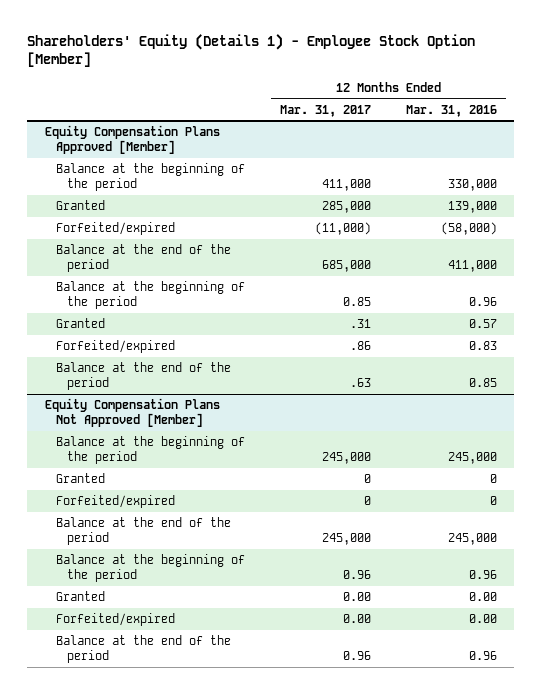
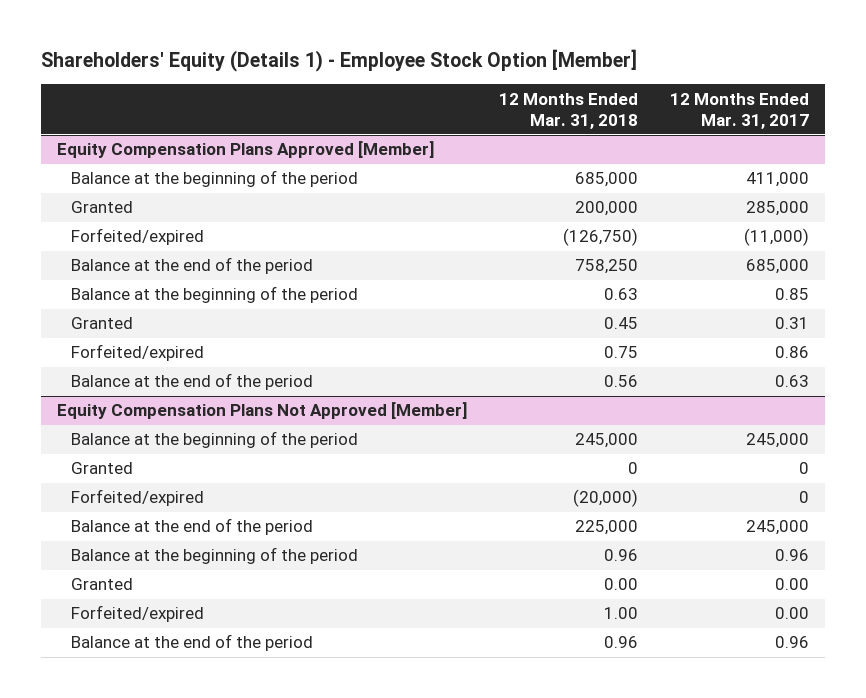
- | 12 Months Ended Mar. 31, 2017 | 12 Months Ended Mar. 31, 2016
+ | 12 Months Ended Mar. 31, 2018 | 12 Months Ended Mar. 31, 2017
@ Equity Compensation Plans Approved [Member]
- Granted | .31 | 0.57
- Forfeited/expired | .86 | 0.83
- Balance at the end of the period | .63 | 0.85
+ Granted | 0.45 | 0.31
+ Forfeited/expired | 0.75 | 0.86
+ Balance at the end of the period | 0.56 | 0.63

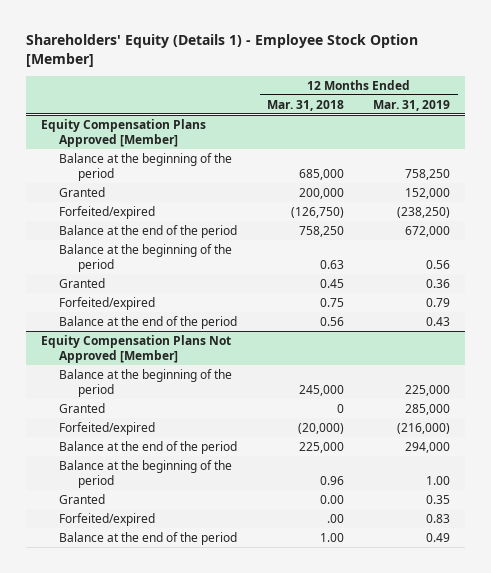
- | 12 Months Ended Mar. 31, 2018 | 12 Months Ended Mar. 31, 2017
+ | 12 Months Ended Mar. 31, 2018 | 12 Months Ended Mar. 31, 2019
@ Equity Compensation Plans Not Approved [Member]
- Forfeited/expired | 1.00 | 0.00
- Balance at the end of the period | 0.96 | 0.96
+ Forfeited/expired | .00 | 0.83
+ Balance at the end of the period | 1.00 | 0.49

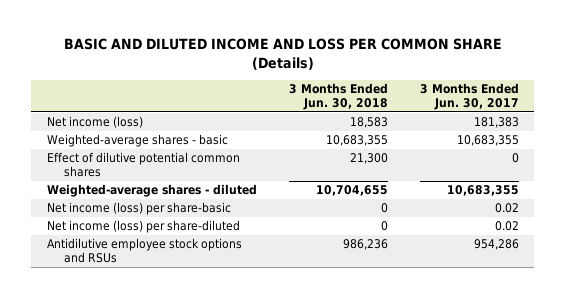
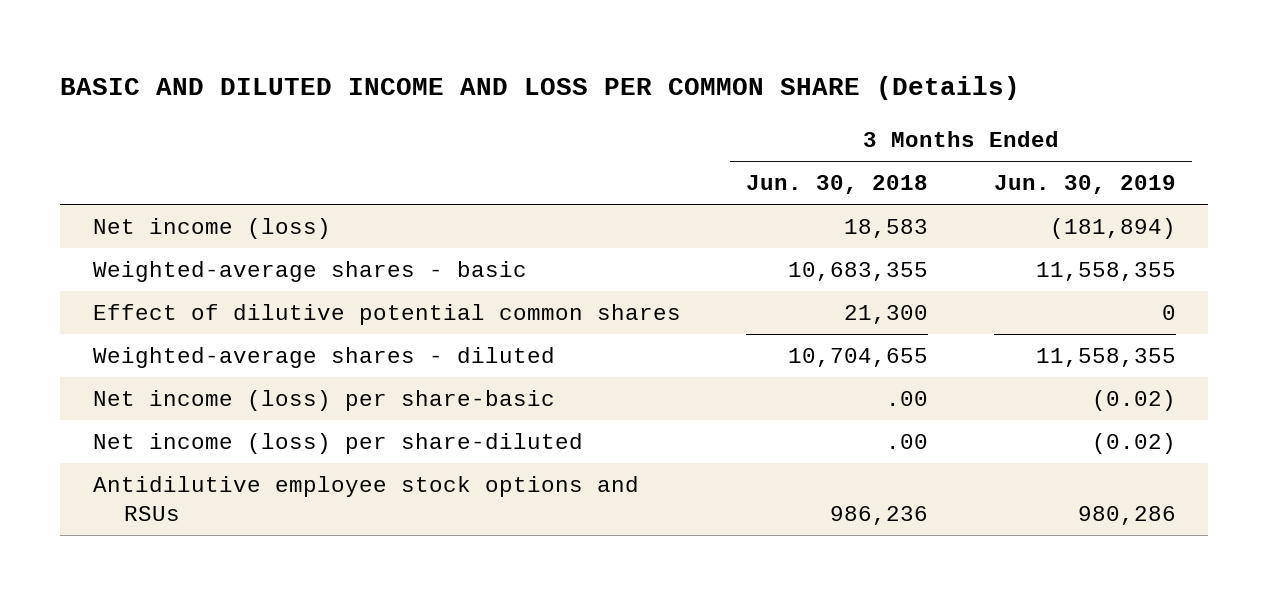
- | 3 Months Ended Jun. 30, 2018 | 3 Months Ended Jun. 30, 2017
+ | 3 Months Ended Jun. 30, 2018 | 3 Months Ended Jun. 30, 2019
- Net income (loss) per share-basic | 0 | 0.02
- Net income (loss) per share-diluted | 0 | 0.02
+ Net income (loss) per share-basic | .00 | (0.02)
+ Net income (loss) per share-diluted | .00 | (0.02)

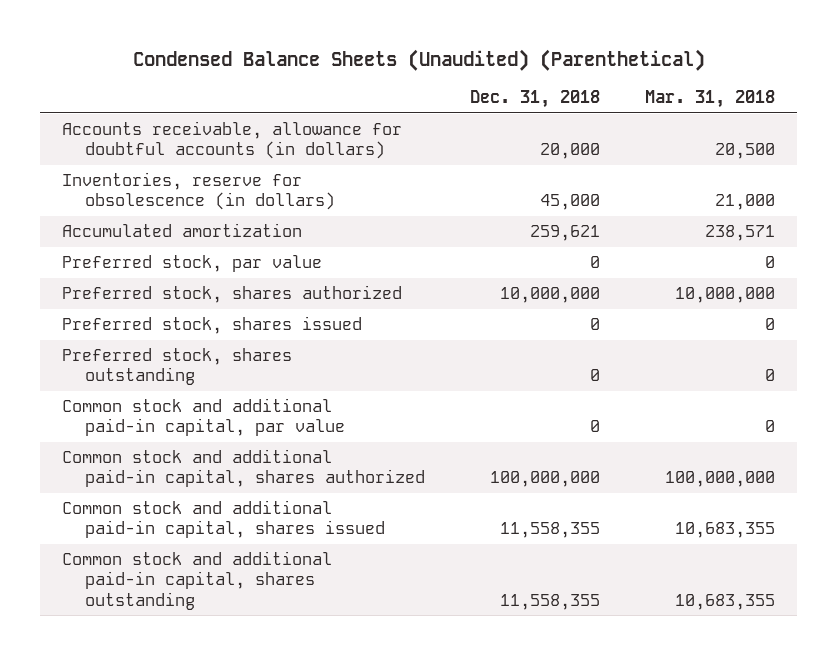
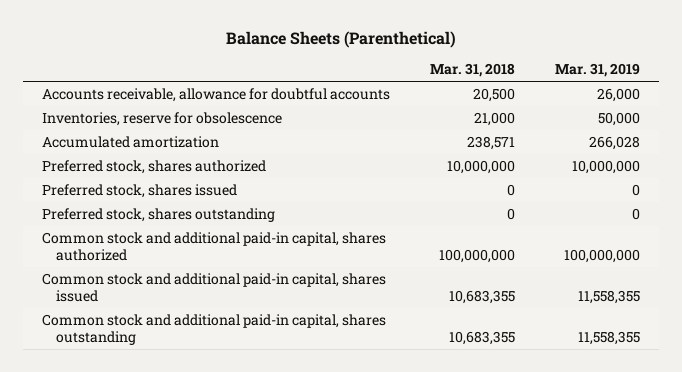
- Condensed Balance Sheets (Unaudited) (Parenthetical)
+ Balance Sheets (Parenthetical)
- | Dec. 31, 2018 | Mar. 31, 2018
+ | Mar. 31, 2018 | Mar. 31, 2019
- Accounts receivable, allowance for doubtful accounts (in dollars) | 20,000 | 20,500
- Inventories, reserve for obsolescence (in dollars) | 45,000 | 21,000
+ Accounts receivable, allowance for doubtful accounts | 20,500 | 26,000
+ Inventories, reserve for obsolescence | 21,000 | 50,000
- Preferred stock, par value | 0 | 0
- Common stock and additional paid-in capital, par value | 0 | 0

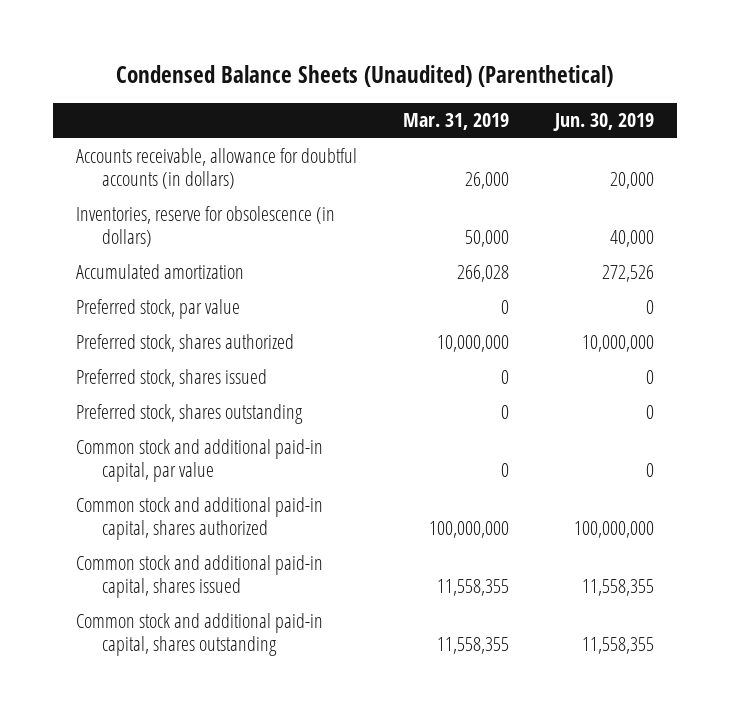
- Balance Sheets (Parenthetical)
+ Condensed Balance Sheets (Unaudited) (Parenthetical)
- | Mar. 31, 2018 | Mar. 31, 2019
+ | Mar. 31, 2019 | Jun. 30, 2019
- Accounts receivable, allowance for doubtful accounts | 20,500 | 26,000
- Inventories, reserve for obsolescence | 21,000 | 50,000
+ Accounts receivable, allowance for doubtful accounts (in dollars) | 26,000 | 20,000
+ Inventories, reserve for obsolescence (in dollars) | 50,000 | 40,000
+ Preferred stock, par value | 0 | 0
+ Common stock and additional paid-in capital, par value | 0 | 0

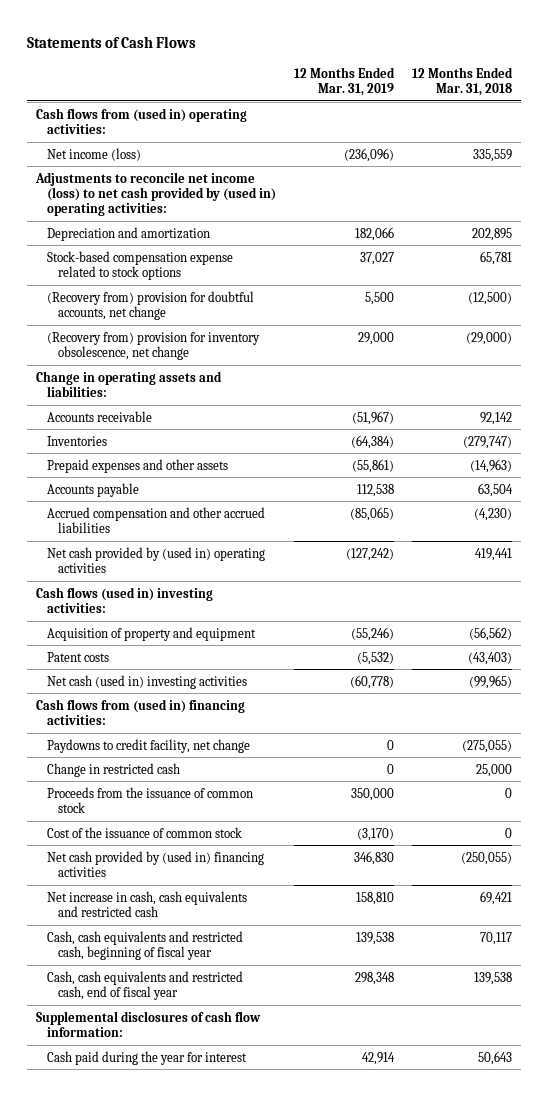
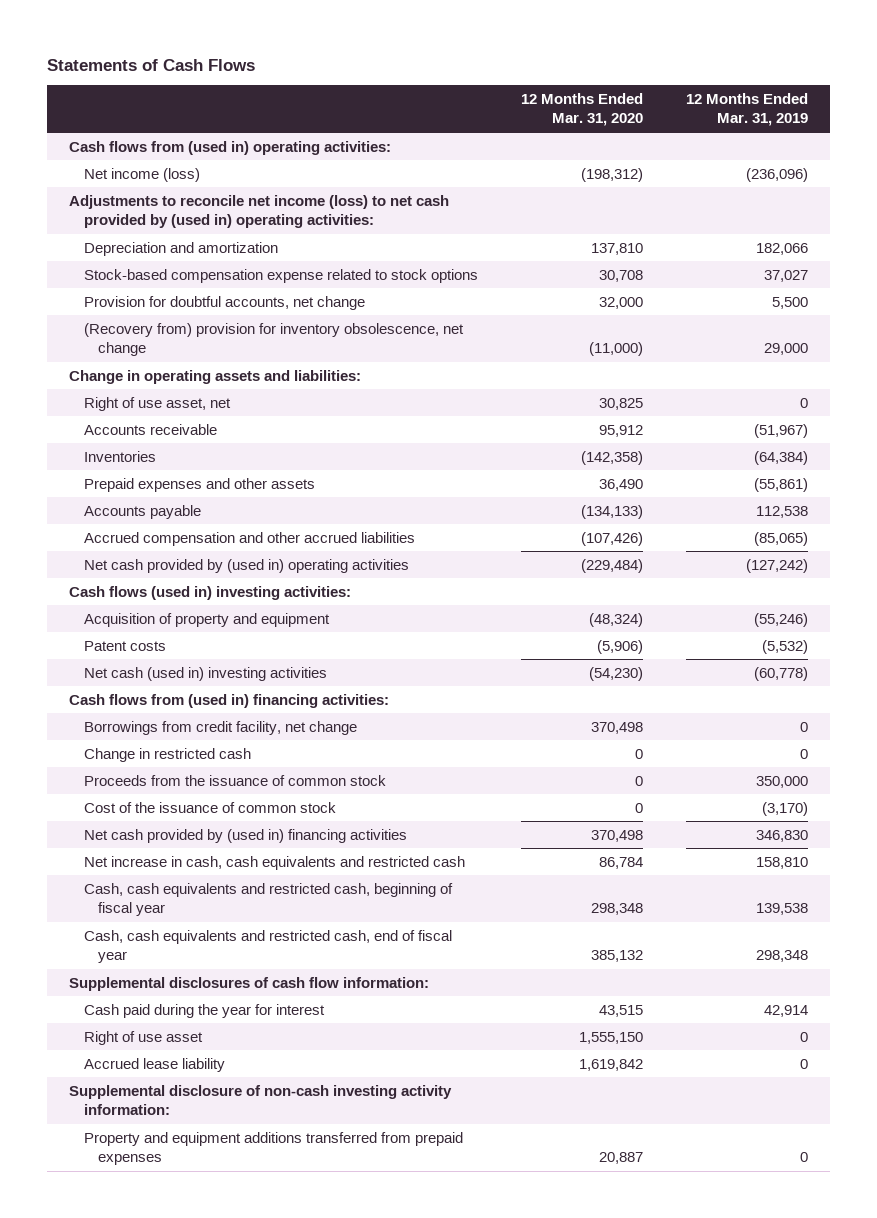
- | 12 Months Ended Mar. 31, 2019 | 12 Months Ended Mar. 31, 2018
+ | 12 Months Ended Mar. 31, 2020 | 12 Months Ended Mar. 31, 2019
- (Recovery from) provision for doubtful accounts, net change | 5,500 | (12,500)
+ Provision for doubtful accounts, net change | 32,000 | 5,500
+ Right of use asset, net | 30,825 | 0
- Paydowns to credit facility, net change | 0 | (275,055)
+ Borrowings from credit facility, net change | 370,498 | 0
+ Right of use asset | 1,555,150 | 0
+ Accrued lease liability | 1,619,842 | 0
+ Supplemental disclosure of non-cash investing activity information:
+ Property and equipment additions transferred from prepaid expenses | 20,887 | 0

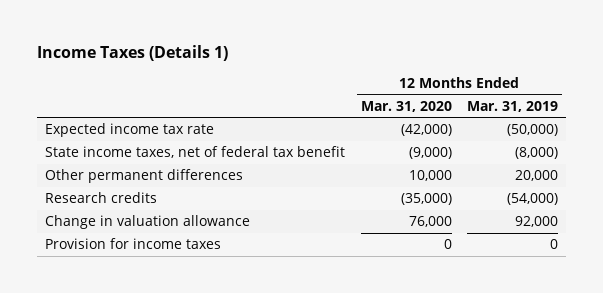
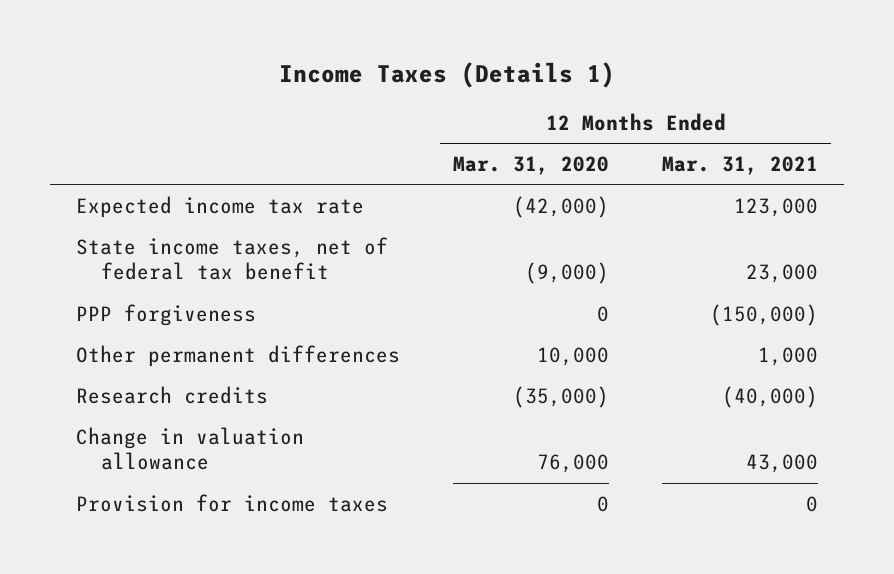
- | 12 Months Ended Mar. 31, 2020 | 12 Months Ended Mar. 31, 2019
+ | 12 Months Ended Mar. 31, 2020 | 12 Months Ended Mar. 31, 2021
+ PPP forgiveness | 0 | (150,000)

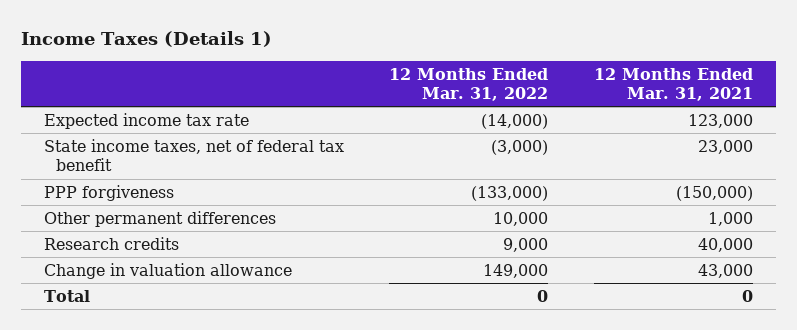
- | 12 Months Ended Mar. 31, 2020 | 12 Months Ended Mar. 31, 2021
+ | 12 Months Ended Mar. 31, 2022 | 12 Months Ended Mar. 31, 2021
- Research credits | (35,000) | (40,000)
+ Research credits | 9,000 | 40,000
- Provision for income taxes | 0 | 0
+ Total | 0 | 0

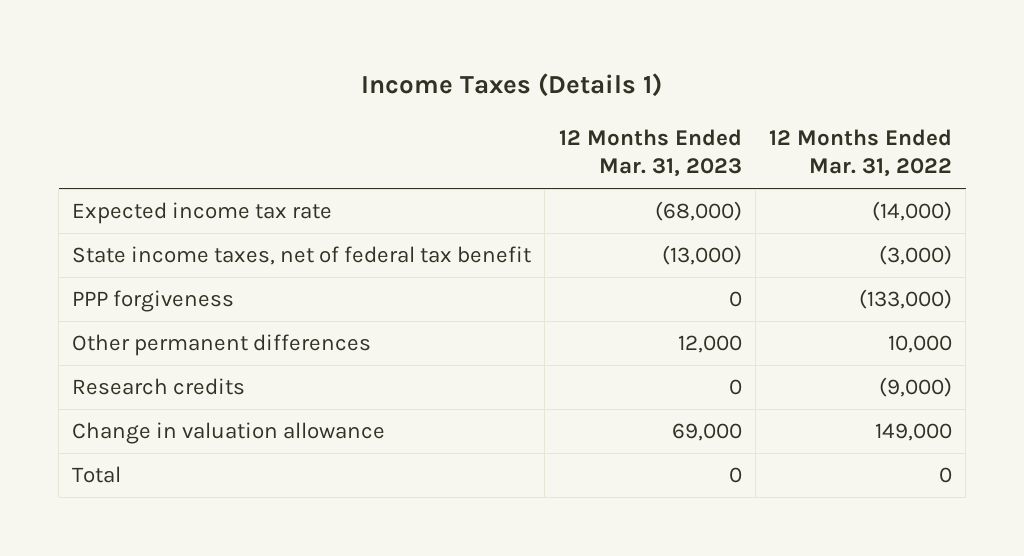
- | 12 Months Ended Mar. 31, 2022 | 12 Months Ended Mar. 31, 2021
+ | 12 Months Ended Mar. 31, 2023 | 12 Months Ended Mar. 31, 2022
- Research credits | 9,000 | 40,000
+ Research credits | 0 | (9,000)

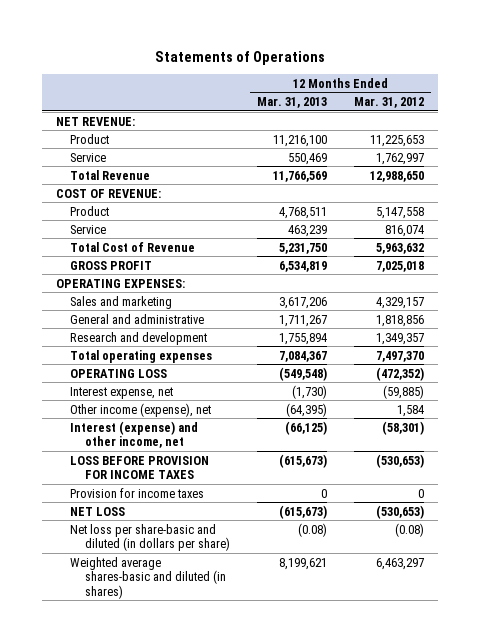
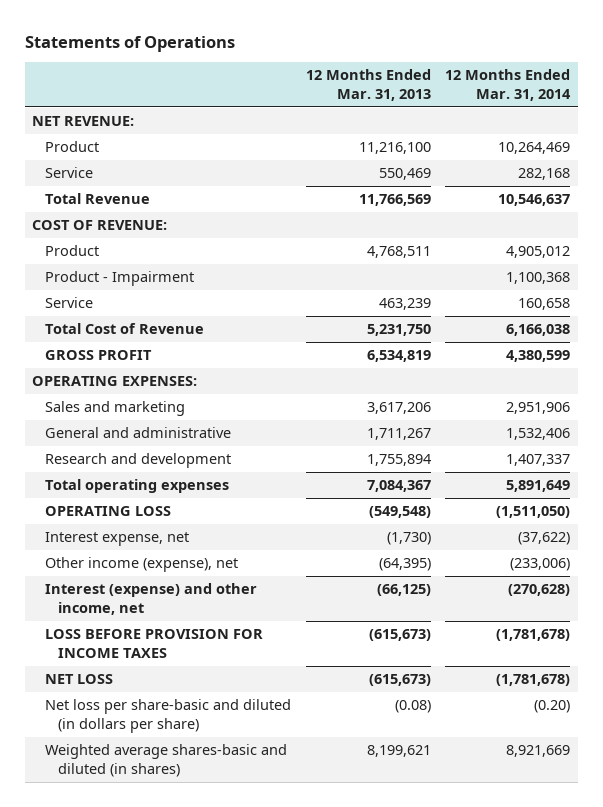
- | 12 Months Ended Mar. 31, 2013 | 12 Months Ended Mar. 31, 2012
+ | 12 Months Ended Mar. 31, 2013 | 12 Months Ended Mar. 31, 2014
+ Product - Impairment | | 1,100,368
- Provision for income taxes | 0 | 0

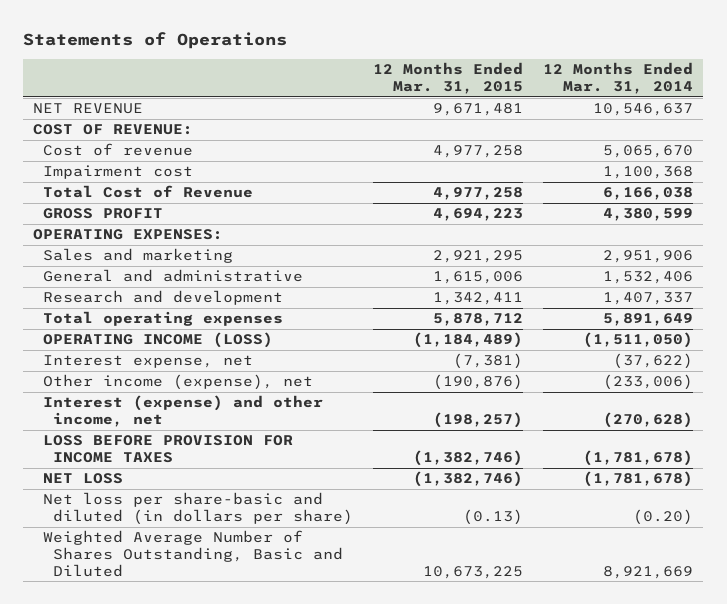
- | 12 Months Ended Mar. 31, 2013 | 12 Months Ended Mar. 31, 2014
+ | 12 Months Ended Mar. 31, 2015 | 12 Months Ended Mar. 31, 2014
- NET REVENUE:
- Product | 11,216,100 | 10,264,469
- Service | 550,469 | 282,168
- Total Revenue | 11,766,569 | 10,546,637
+ NET REVENUE | 9,671,481 | 10,546,637
- Product | 4,768,511 | 4,905,012
- Product - Impairment | | 1,100,368
- Service | 463,239 | 160,658
+ Cost of revenue | 4,977,258 | 5,065,670
+ Impairment cost | | 1,100,368
- OPERATING LOSS | (549,548) | (1,511,050)
+ OPERATING INCOME (LOSS) | (1,184,489) | (1,511,050)
- Weighted average shares-basic and diluted (in shares) | 8,199,621 | 8,921,669
+ Weighted Average Number of Shares Outstanding, Basic and Diluted | 10,673,225 | 8,921,669

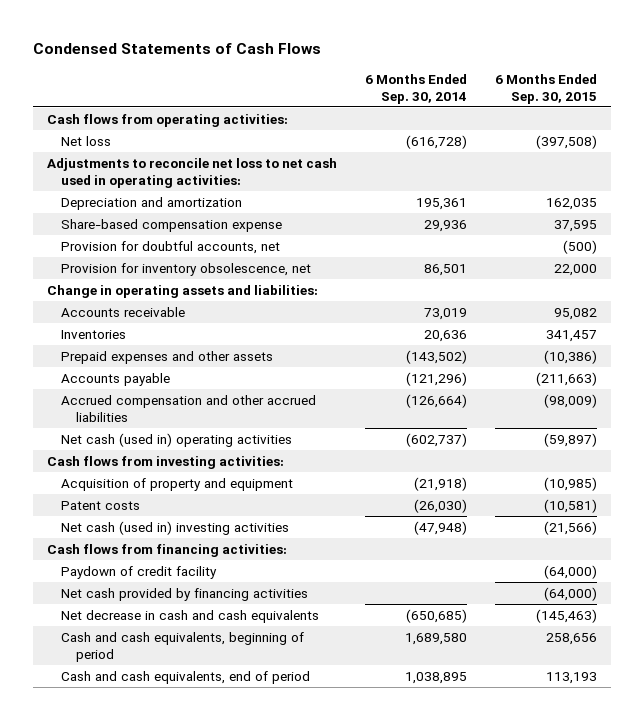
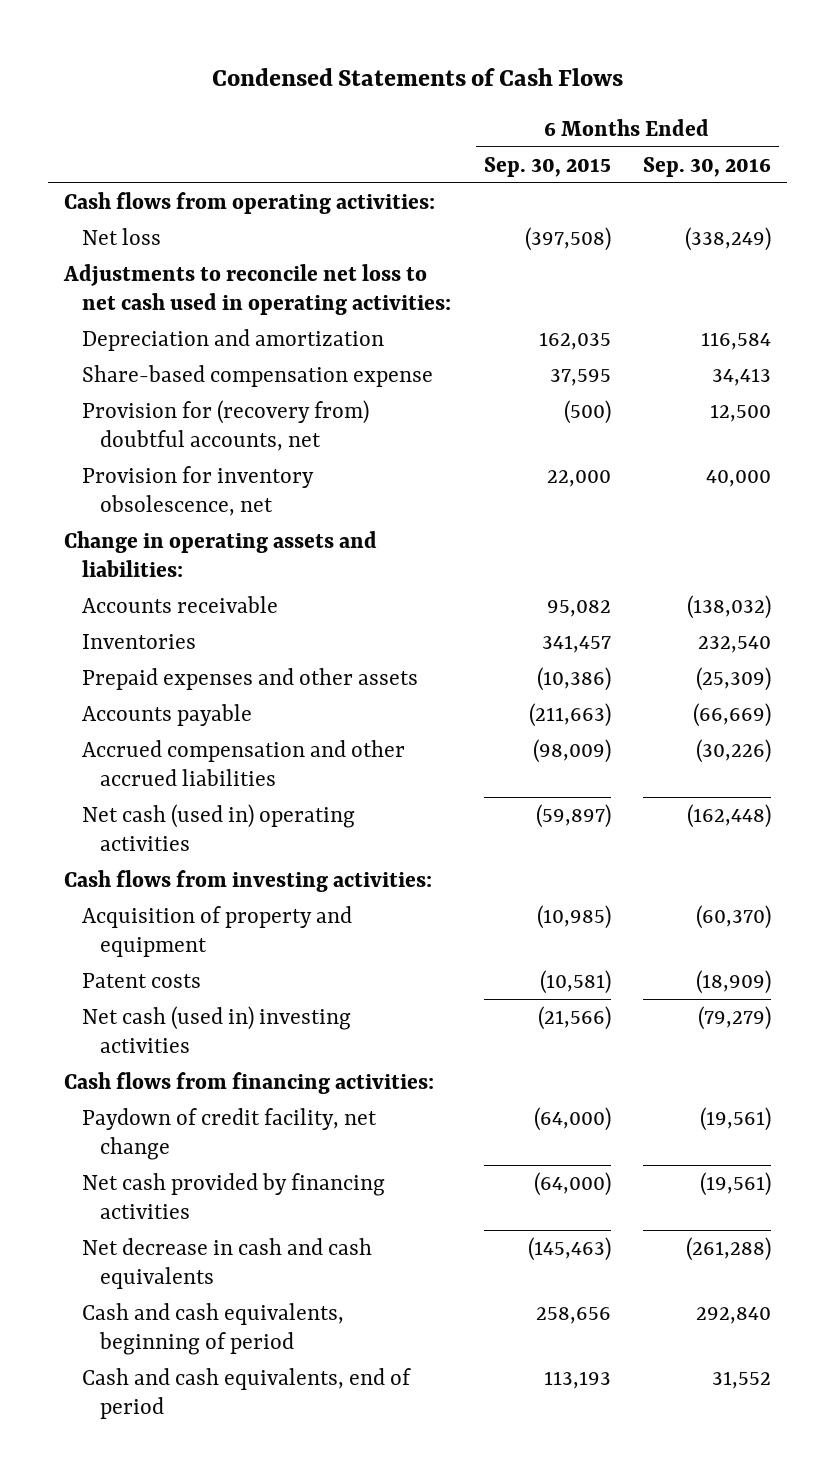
- | 6 Months Ended Sep. 30, 2014 | 6 Months Ended Sep. 30, 2015
+ | 6 Months Ended Sep. 30, 2015 | 6 Months Ended Sep. 30, 2016
- Provision for doubtful accounts, net | | (500)
+ Provision for (recovery from) doubtful accounts, net | (500) | 12,500
- Paydown of credit facility | | (64,000)
+ Paydown of credit facility, net change | (64,000) | (19,561)

